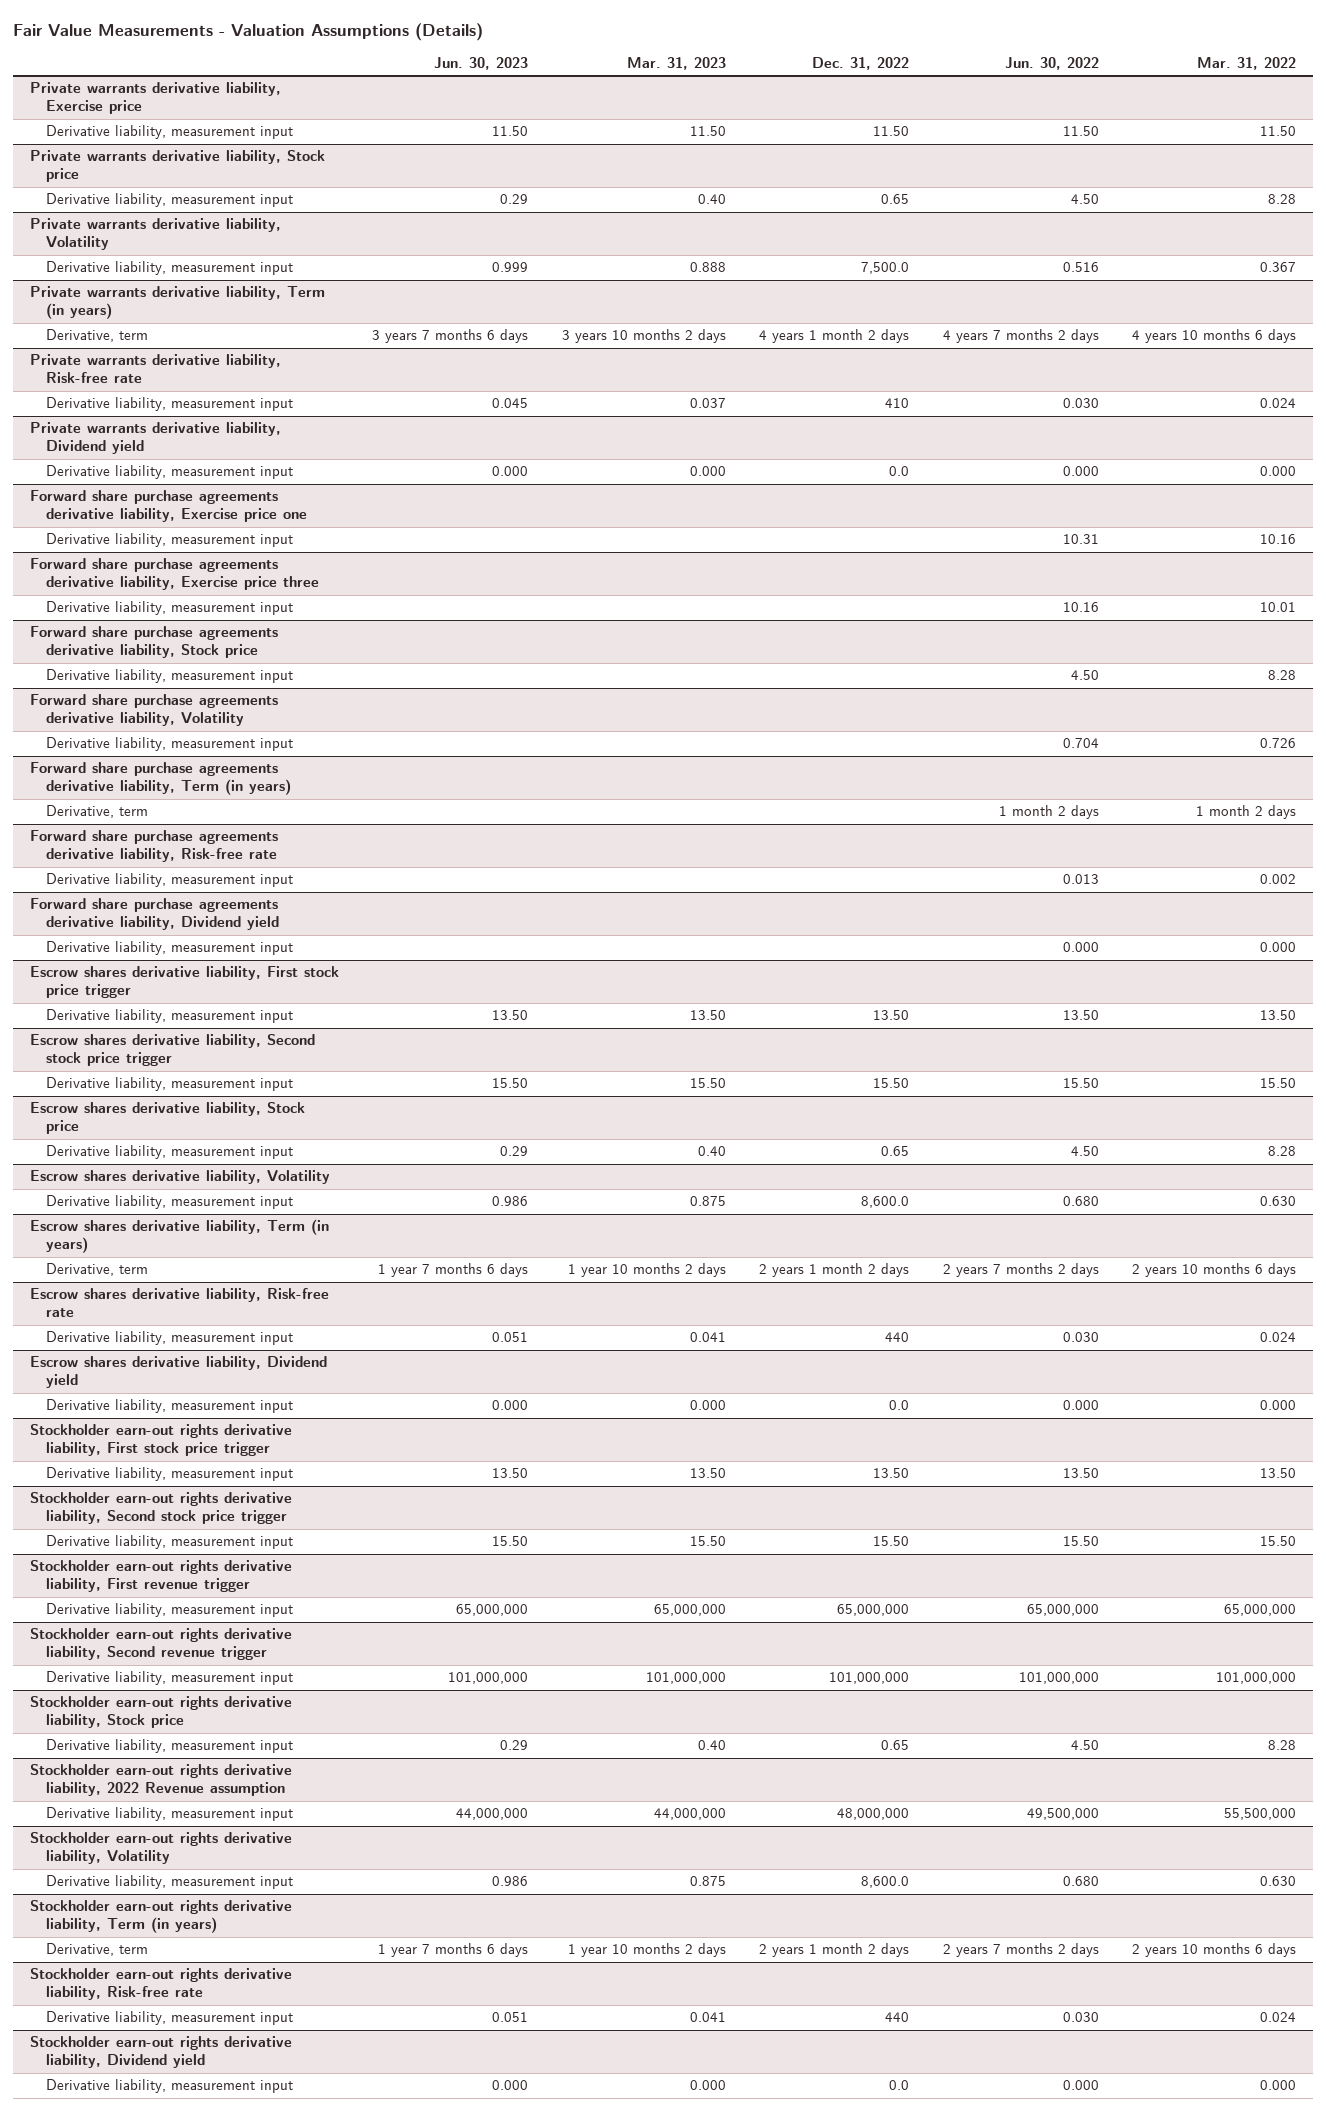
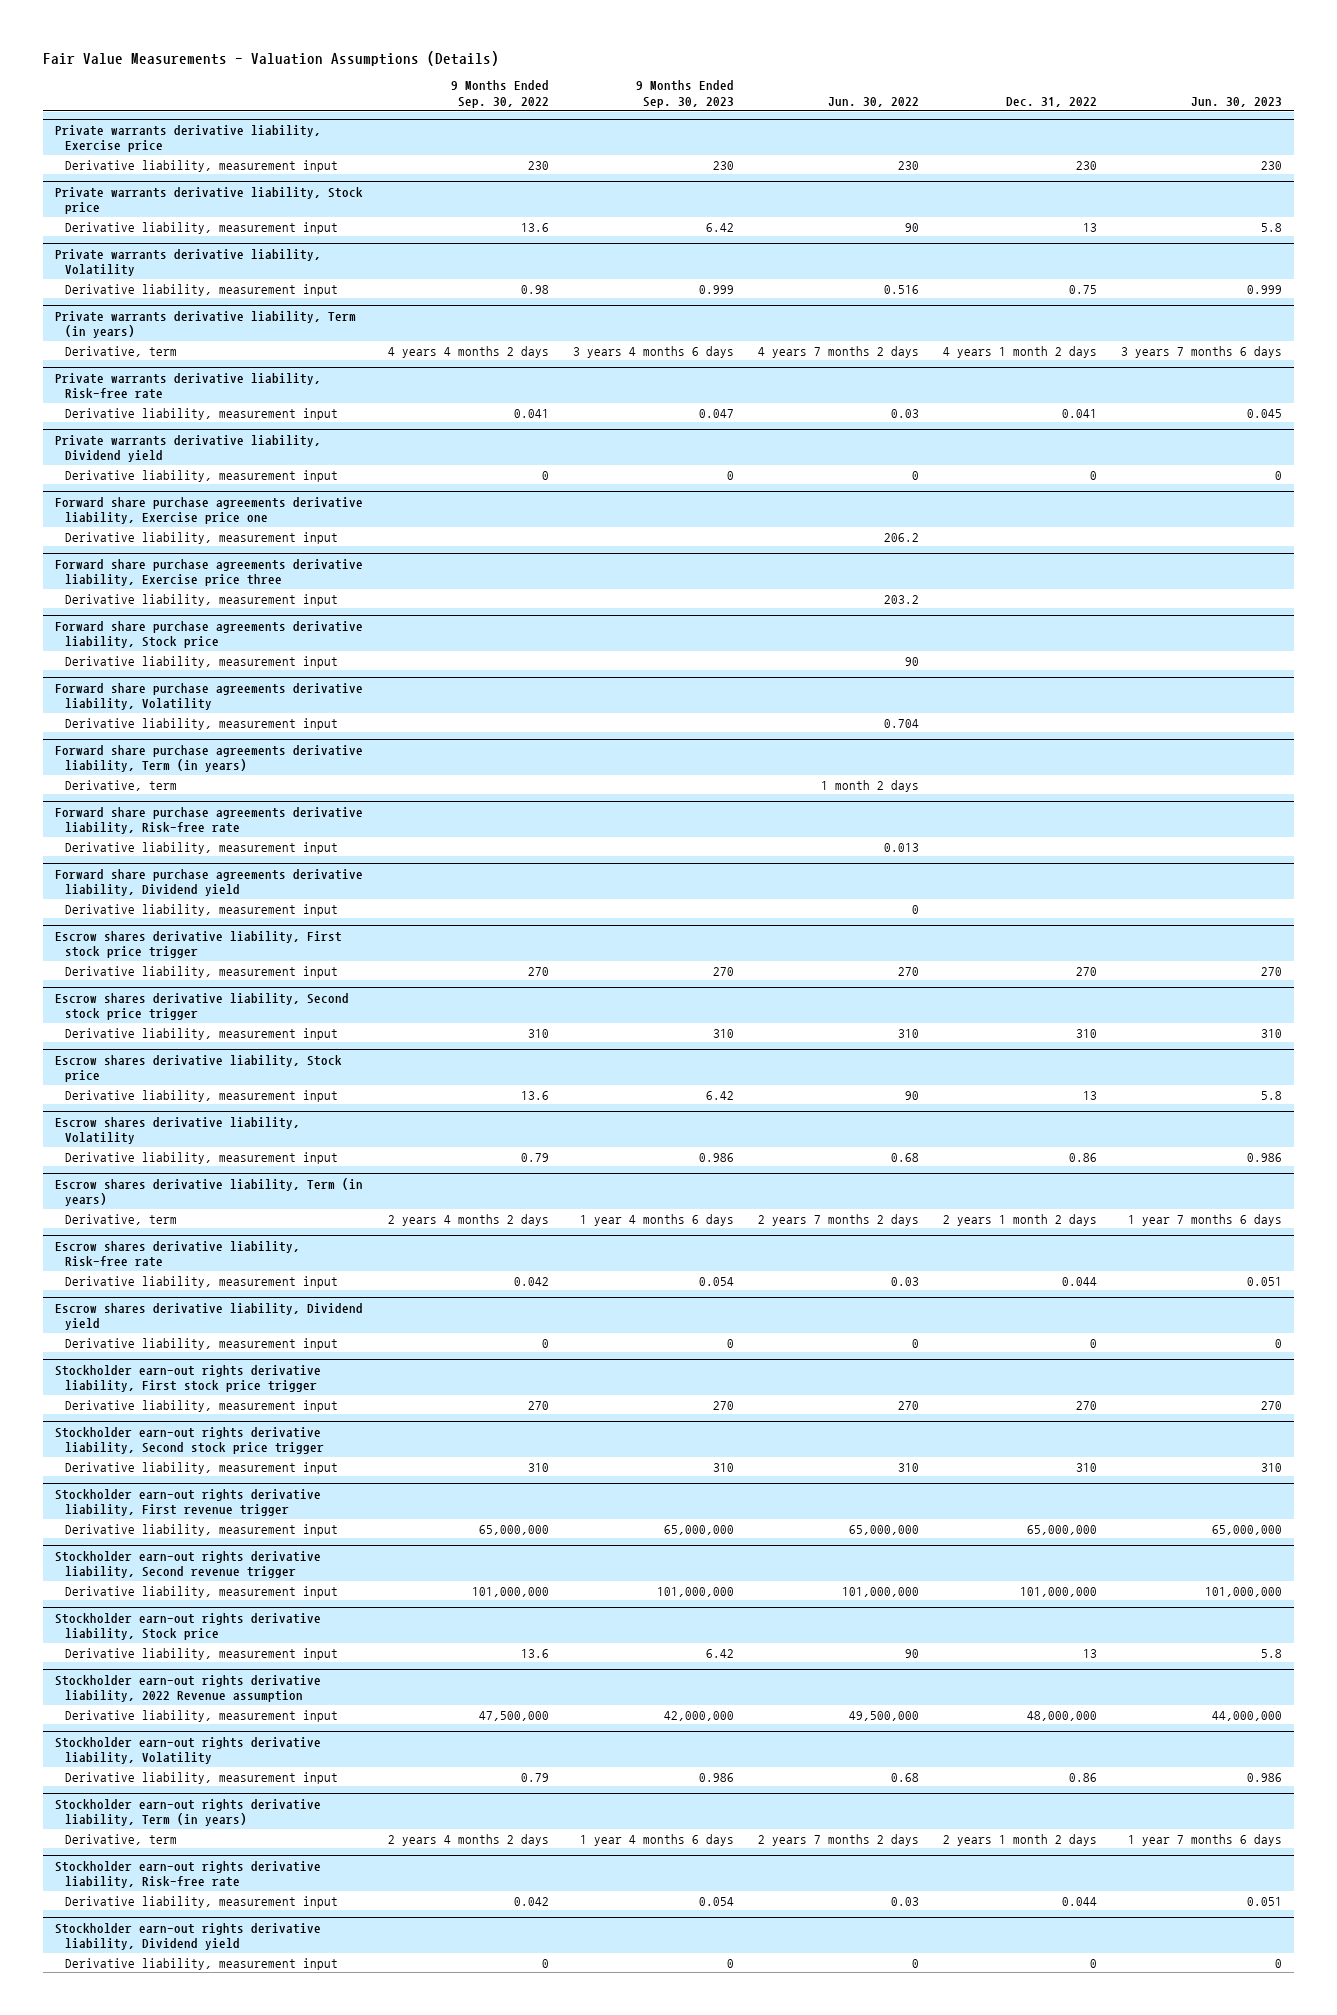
- | Jun. 30, 2023 | Mar. 31, 2023 | Dec. 31, 2022 | Jun. 30, 2022 | Mar. 31, 2022
+ | 9 Months Ended Sep. 30, 2022 | 9 Months Ended Sep. 30, 2023 | Jun. 30, 2022 | Dec. 31, 2022 | Jun. 30, 2023
@ Private warrants derivative liability, Exercise price
- Derivative liability, measurement input | 11.50 | 11.50 | 11.50 | 11.50 | 11.50
+ Derivative liability, measurement input | 230 | 230 | 230 | 230 | 230
@ Private warrants derivative liability, Stock price
- Derivative liability, measurement input | 0.29 | 0.40 | 0.65 | 4.50 | 8.28
+ Derivative liability, measurement input | 13.6 | 6.42 | 90 | 13 | 5.8
@ Private warrants derivative liability, Volatility
- Derivative liability, measurement input | 0.999 | 0.888 | 7,500.0 | 0.516 | 0.367
+ Derivative liability, measurement input | 0.98 | 0.999 | 0.516 | 0.75 | 0.999
@ Private warrants derivative liability, Risk-free rate
- Derivative liability, measurement input | 0.045 | 0.037 | 410 | 0.030 | 0.024
+ Derivative liability, measurement input | 0.041 | 0.047 | 0.03 | 0.041 | 0.045
@ Private warrants derivative liability, Dividend yield
- Derivative liability, measurement input | 0.000 | 0.000 | 0.0 | 0.000 | 0.000
+ Derivative liability, measurement input | 0 | 0 | 0 | 0 | 0
@ Forward share purchase agreements derivative liability, Exercise price one
- Derivative liability, measurement input | | | | 10.31 | 10.16
+ Derivative liability, measurement input | | | 206.2 | |
@ Forward share purchase agreements derivative liability, Exercise price three
- Derivative liability, measurement input | | | | 10.16 | 10.01
+ Derivative liability, measurement input | | | 203.2 | |
@ Forward share purchase agreements derivative liability, Stock price
- Derivative liability, measurement input | | | | 4.50 | 8.28
+ Derivative liability, measurement input | | | 90 | |
@ Forward share purchase agreements derivative liability, Dividend yield
- Derivative liability, measurement input | | | | 0.000 | 0.000
+ Derivative liability, measurement input | | | 0 | |
@ Escrow shares derivative liability, First stock price trigger
- Derivative liability, measurement input | 13.50 | 13.50 | 13.50 | 13.50 | 13.50
+ Derivative liability, measurement input | 270 | 270 | 270 | 270 | 270
@ Escrow shares derivative liability, Second stock price trigger
- Derivative liability, measurement input | 15.50 | 15.50 | 15.50 | 15.50 | 15.50
+ Derivative liability, measurement input | 310 | 310 | 310 | 310 | 310
@ Escrow shares derivative liability, Stock price
- Derivative liability, measurement input | 0.29 | 0.40 | 0.65 | 4.50 | 8.28
+ Derivative liability, measurement input | 13.6 | 6.42 | 90 | 13 | 5.8
@ Escrow shares derivative liability, Volatility
- Derivative liability, measurement input | 0.986 | 0.875 | 8,600.0 | 0.680 | 0.630
+ Derivative liability, measurement input | 0.79 | 0.986 | 0.68 | 0.86 | 0.986
@ Escrow shares derivative liability, Risk-free rate
- Derivative liability, measurement input | 0.051 | 0.041 | 440 | 0.030 | 0.024
+ Derivative liability, measurement input | 0.042 | 0.054 | 0.03 | 0.044 | 0.051
@ Escrow shares derivative liability, Dividend yield
- Derivative liability, measurement input | 0.000 | 0.000 | 0.0 | 0.000 | 0.000
+ Derivative liability, measurement input | 0 | 0 | 0 | 0 | 0
@ Stockholder earn-out rights derivative liability, First stock price trigger
- Derivative liability, measurement input | 13.50 | 13.50 | 13.50 | 13.50 | 13.50
+ Derivative liability, measurement input | 270 | 270 | 270 | 270 | 270
@ Stockholder earn-out rights derivative liability, Second stock price trigger
- Derivative liability, measurement input | 15.50 | 15.50 | 15.50 | 15.50 | 15.50
+ Derivative liability, measurement input | 310 | 310 | 310 | 310 | 310
@ Stockholder earn-out rights derivative liability, Stock price
- Derivative liability, measurement input | 0.29 | 0.40 | 0.65 | 4.50 | 8.28
+ Derivative liability, measurement input | 13.6 | 6.42 | 90 | 13 | 5.8
@ Stockholder earn-out rights derivative liability, Volatility
- Derivative liability, measurement input | 0.986 | 0.875 | 8,600.0 | 0.680 | 0.630
+ Derivative liability, measurement input | 0.79 | 0.986 | 0.68 | 0.86 | 0.986
@ Stockholder earn-out rights derivative liability, Risk-free rate
- Derivative liability, measurement input | 0.051 | 0.041 | 440 | 0.030 | 0.024
+ Derivative liability, measurement input | 0.042 | 0.054 | 0.03 | 0.044 | 0.051
@ Stockholder earn-out rights derivative liability, Dividend yield
- Derivative liability, measurement input | 0.000 | 0.000 | 0.0 | 0.000 | 0.000
+ Derivative liability, measurement input | 0 | 0 | 0 | 0 | 0

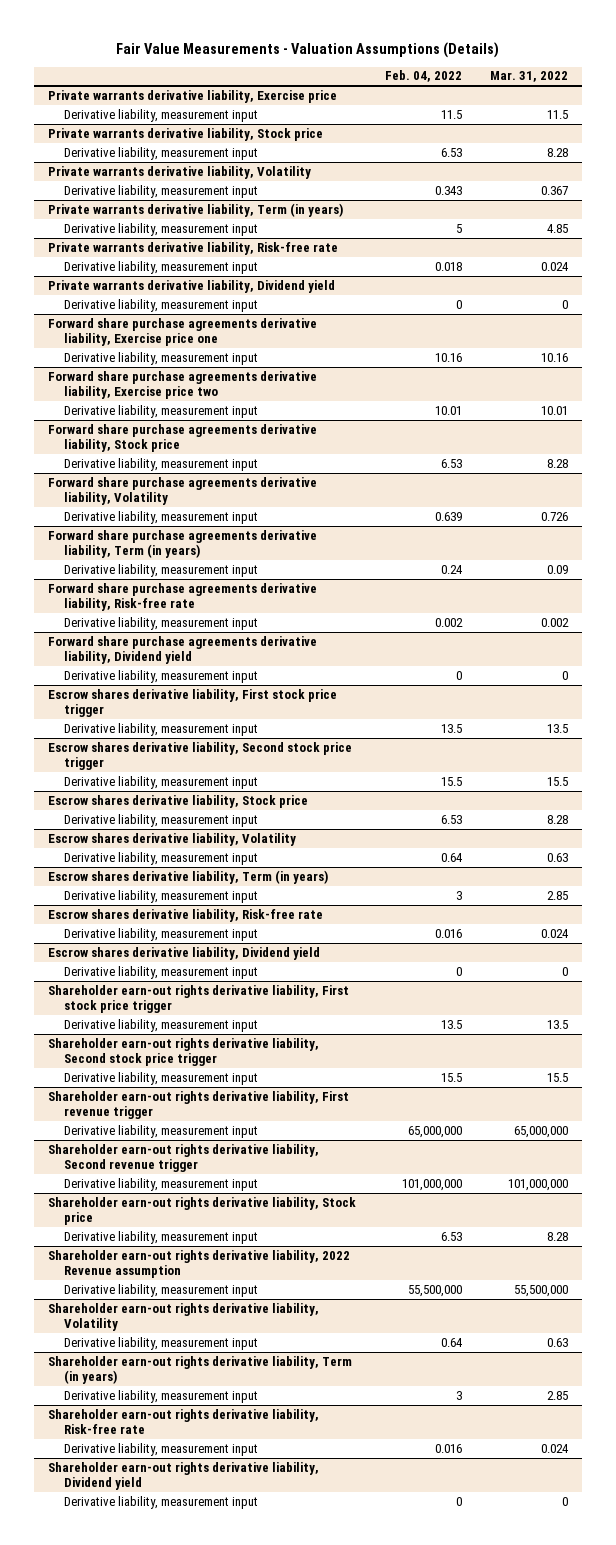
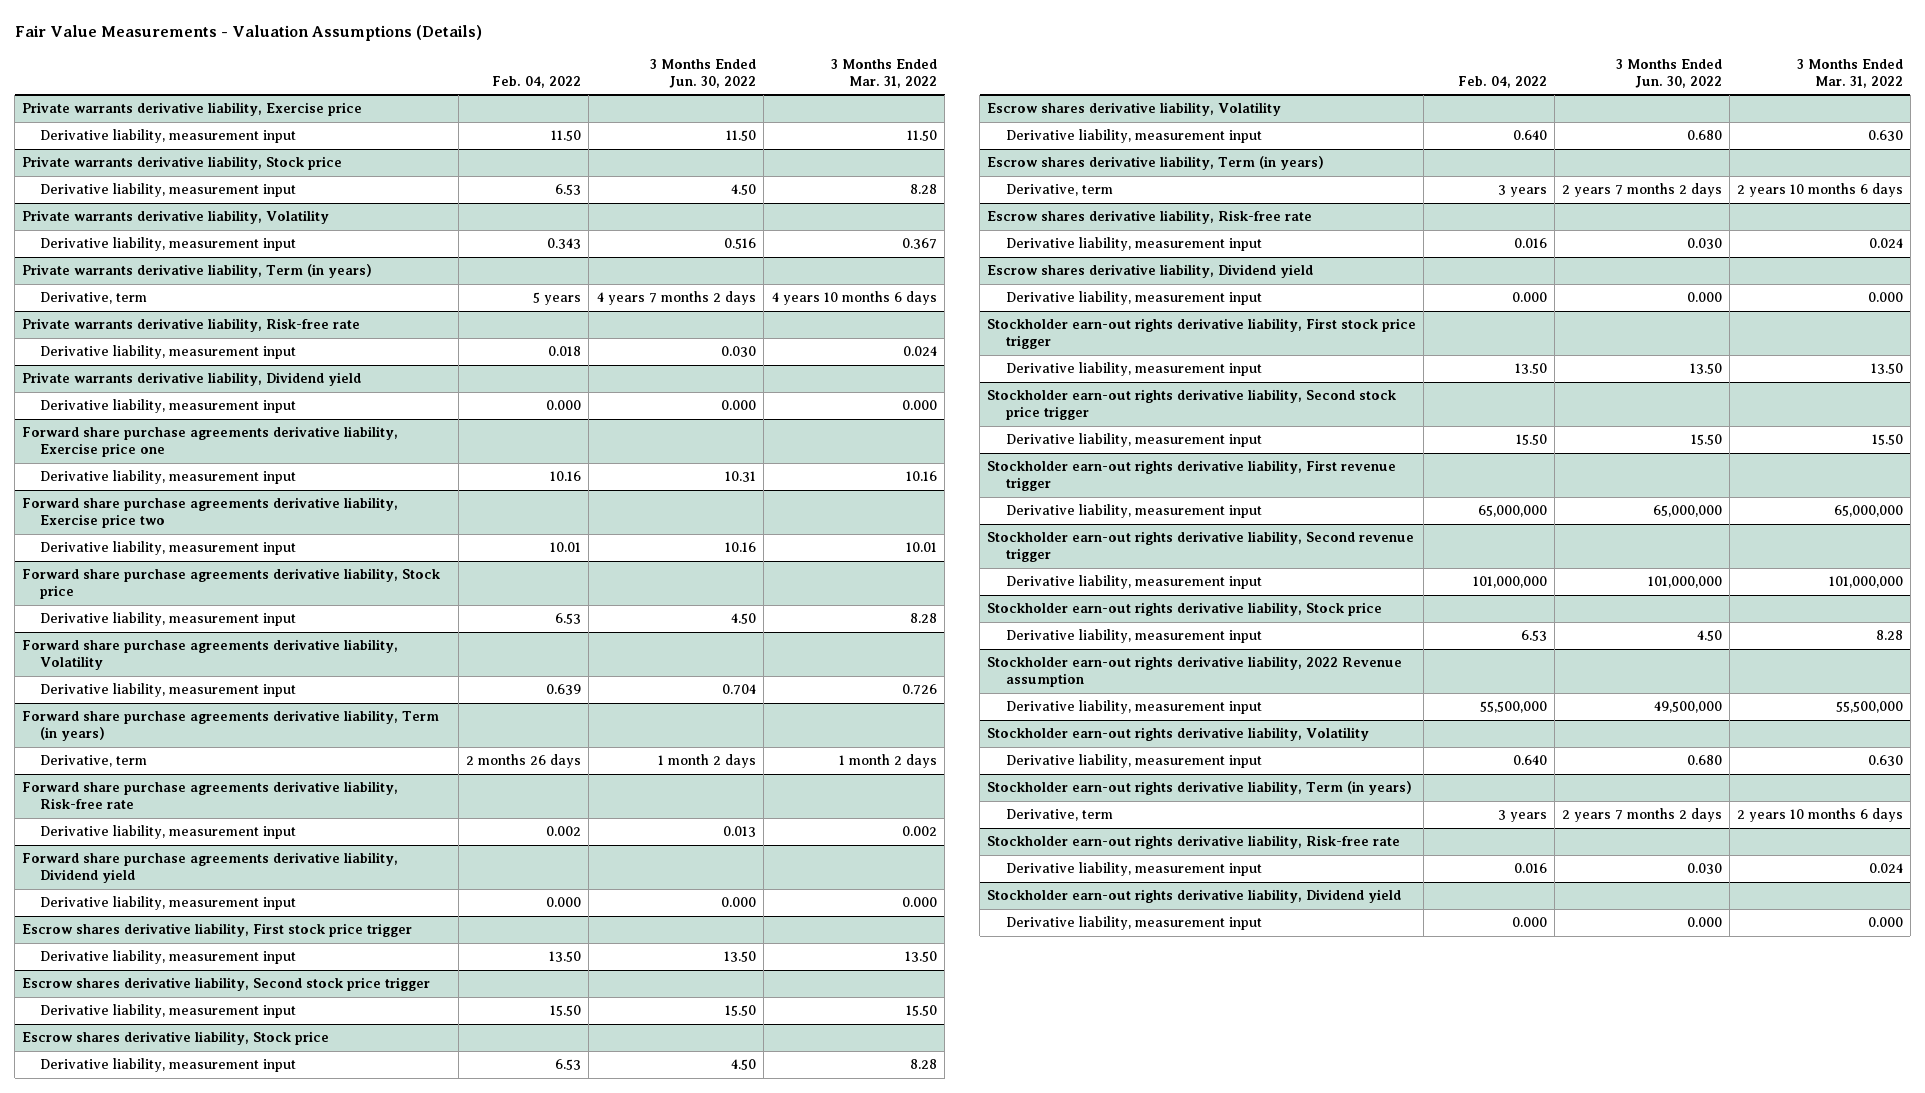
- | Feb. 04, 2022 | Mar. 31, 2022
+ | Feb. 04, 2022 | 3 Months Ended Jun. 30, 2022 | 3 Months Ended Mar. 31, 2022
@ Private warrants derivative liability, Exercise price
- Derivative liability, measurement input | 11.5 | 11.5
+ Derivative liability, measurement input | 11.50 | 11.50 | 11.50
@ Private warrants derivative liability, Term (in years)
- Derivative liability, measurement input | 5 | 4.85
+ Derivative, term | 5 years | 4 years 7 months 2 days | 4 years 10 months 6 days
@ Private warrants derivative liability, Dividend yield
- Derivative liability, measurement input | 0 | 0
+ Derivative liability, measurement input | 0.000 | 0.000 | 0.000
@ Forward share purchase agreements derivative liability, Term (in years)
- Derivative liability, measurement input | 0.24 | 0.09
+ Derivative, term | 2 months 26 days | 1 month 2 days | 1 month 2 days
@ Forward share purchase agreements derivative liability, Dividend yield
- Derivative liability, measurement input | 0 | 0
+ Derivative liability, measurement input | 0.000 | 0.000 | 0.000
@ Escrow shares derivative liability, First stock price trigger
- Derivative liability, measurement input | 13.5 | 13.5
+ Derivative liability, measurement input | 13.50 | 13.50 | 13.50
@ Escrow shares derivative liability, Second stock price trigger
- Derivative liability, measurement input | 15.5 | 15.5
+ Derivative liability, measurement input | 15.50 | 15.50 | 15.50
@ Escrow shares derivative liability, Volatility
- Derivative liability, measurement input | 0.64 | 0.63
+ Derivative liability, measurement input | 0.640 | 0.680 | 0.630
@ Escrow shares derivative liability, Term (in years)
- Derivative liability, measurement input | 3 | 2.85
+ Derivative, term | 3 years | 2 years 7 months 2 days | 2 years 10 months 6 days
@ Escrow shares derivative liability, Dividend yield
- Derivative liability, measurement input | 0 | 0
- Shareholder earn-out rights derivative liability, First stock price trigger
- Derivative liability, measurement input | 13.5 | 13.5
- Shareholder earn-out rights derivative liability, Second stock price trigger
- Derivative liability, measurement input | 15.5 | 15.5
- Shareholder earn-out rights derivative liability, First revenue trigger
@ Escrow shares derivative liability, Dividend yield
+ Derivative liability, measurement input | 0.000 | 0.000 | 0.000
+ Stockholder earn-out rights derivative liability, First stock price trigger
+ Derivative liability, measurement input | 13.50 | 13.50 | 13.50
+ Stockholder earn-out rights derivative liability, Second stock price trigger
+ Derivative liability, measurement input | 15.50 | 15.50 | 15.50
+ Stockholder earn-out rights derivative liability, First revenue trigger
- Shareholder earn-out rights derivative liability, Second revenue trigger
+ Stockholder earn-out rights derivative liability, Second revenue trigger
- Shareholder earn-out rights derivative liability, Stock price
+ Stockholder earn-out rights derivative liability, Stock price
- Shareholder earn-out rights derivative liability, 2022 Revenue assumption
+ Stockholder earn-out rights derivative liability, 2022 Revenue assumption
- Shareholder earn-out rights derivative liability, Volatility
- Derivative liability, measurement input | 0.64 | 0.63
- Shareholder earn-out rights derivative liability, Term (in years)
- Derivative liability, measurement input | 3 | 2.85
- Shareholder earn-out rights derivative liability, Risk-free rate
+ Stockholder earn-out rights derivative liability, Volatility
+ Derivative liability, measurement input | 0.640 | 0.680 | 0.630
+ Stockholder earn-out rights derivative liability, Term (in years)
+ Derivative, term | 3 years | 2 years 7 months 2 days | 2 years 10 months 6 days
+ Stockholder earn-out rights derivative liability, Risk-free rate
- Shareholder earn-out rights derivative liability, Dividend yield
- Derivative liability, measurement input | 0 | 0
+ Stockholder earn-out rights derivative liability, Dividend yield
+ Derivative liability, measurement input | 0.000 | 0.000 | 0.000

